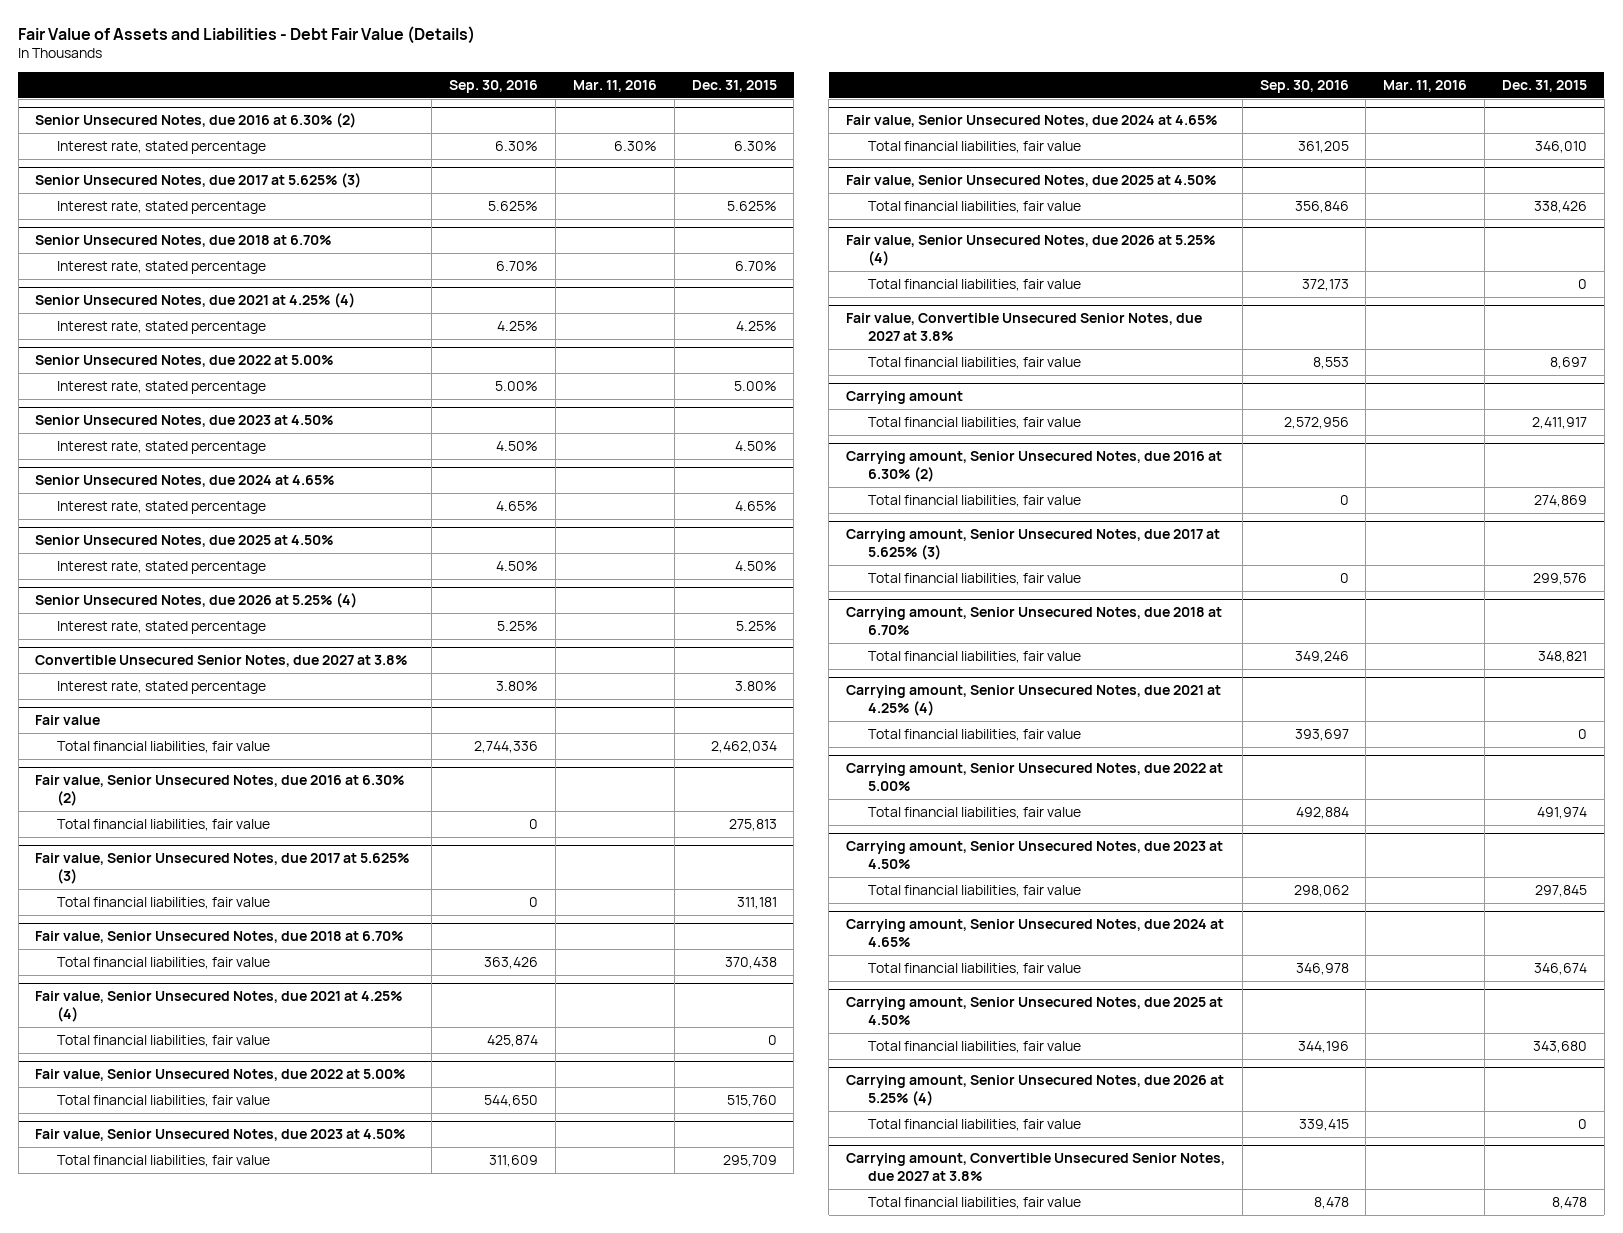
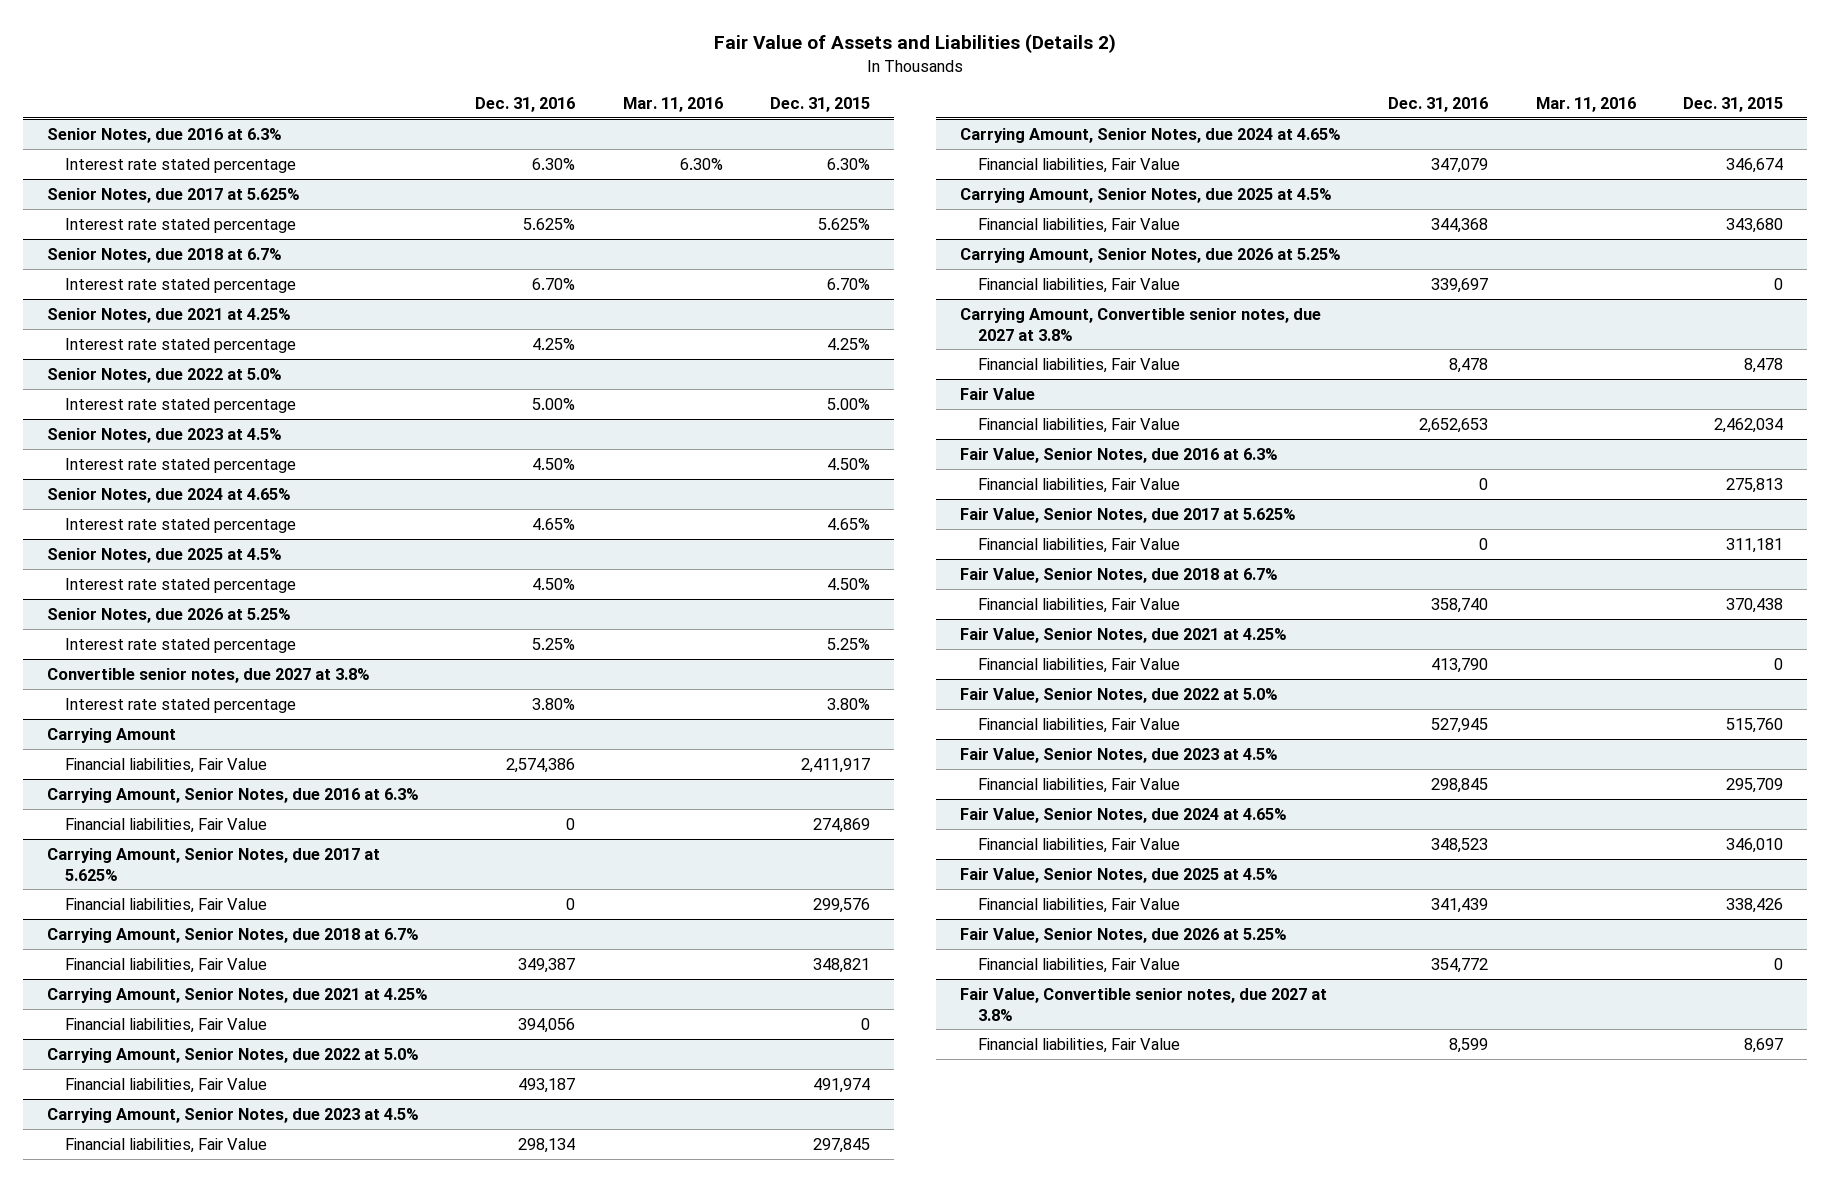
- Fair Value of Assets and Liabilities - Debt Fair Value (Details)
+ Fair Value of Assets and Liabilities (Details 2)
- | Sep. 30, 2016 | Mar. 11, 2016 | Dec. 31, 2015
+ | Dec. 31, 2016 | Mar. 11, 2016 | Dec. 31, 2015
- Senior Unsecured Notes, due 2016 at 6.30% (2)
- Interest rate, stated percentage | 6.30% | 6.30% | 6.30%
- Senior Unsecured Notes, due 2017 at 5.625% (3)
- Interest rate, stated percentage | 5.625% | | 5.625%
- Senior Unsecured Notes, due 2018 at 6.70%
- Interest rate, stated percentage | 6.70% | | 6.70%
- Senior Unsecured Notes, due 2021 at 4.25% (4)
- Interest rate, stated percentage | 4.25% | | 4.25%
- Senior Unsecured Notes, due 2022 at 5.00%
- Interest rate, stated percentage | 5.00% | | 5.00%
- Senior Unsecured Notes, due 2023 at 4.50%
- Interest rate, stated percentage | 4.50% | | 4.50%
- Senior Unsecured Notes, due 2024 at 4.65%
- Interest rate, stated percentage | 4.65% | | 4.65%
- Senior Unsecured Notes, due 2025 at 4.50%
- Interest rate, stated percentage | 4.50% | | 4.50%
- Senior Unsecured Notes, due 2026 at 5.25% (4)
- Interest rate, stated percentage | 5.25% | | 5.25%
- Convertible Unsecured Senior Notes, due 2027 at 3.8%
- Interest rate, stated percentage | 3.80% | | 3.80%
- Fair value
- Total financial liabilities, fair value | 2,744,336 | | 2,462,034
- Fair value, Senior Unsecured Notes, due 2016 at 6.30% (2)
- Total financial liabilities, fair value | 0 | | 275,813
- Fair value, Senior Unsecured Notes, due 2017 at 5.625% (3)
- Total financial liabilities, fair value | 0 | | 311,181
- Fair value, Senior Unsecured Notes, due 2018 at 6.70%
- Total financial liabilities, fair value | 363,426 | | 370,438
- Fair value, Senior Unsecured Notes, due 2021 at 4.25% (4)
- Total financial liabilities, fair value | 425,874 | | 0
- Fair value, Senior Unsecured Notes, due 2022 at 5.00%
- Total financial liabilities, fair value | 544,650 | | 515,760
- Fair value, Senior Unsecured Notes, due 2023 at 4.50%
- Total financial liabilities, fair value | 311,609 | | 295,709
- Fair value, Senior Unsecured Notes, due 2024 at 4.65%
- Total financial liabilities, fair value | 361,205 | | 346,010
- Fair value, Senior Unsecured Notes, due 2025 at 4.50%
- Total financial liabilities, fair value | 356,846 | | 338,426
- Fair value, Senior Unsecured Notes, due 2026 at 5.25% (4)
- Total financial liabilities, fair value | 372,173 | | 0
- Fair value, Convertible Unsecured Senior Notes, due 2027 at 3.8%
- Total financial liabilities, fair value | 8,553 | | 8,697
- Carrying amount
- Total financial liabilities, fair value | 2,572,956 | | 2,411,917
- Carrying amount, Senior Unsecured Notes, due 2016 at 6.30% (2)
- Total financial liabilities, fair value | 0 | | 274,869
- Carrying amount, Senior Unsecured Notes, due 2017 at 5.625% (3)
- Total financial liabilities, fair value | 0 | | 299,576
- Carrying amount, Senior Unsecured Notes, due 2018 at 6.70%
- Total financial liabilities, fair value | 349,246 | | 348,821
- Carrying amount, Senior Unsecured Notes, due 2021 at 4.25% (4)
- Total financial liabilities, fair value | 393,697 | | 0
- Carrying amount, Senior Unsecured Notes, due 2022 at 5.00%
- Total financial liabilities, fair value | 492,884 | | 491,974
- Carrying amount, Senior Unsecured Notes, due 2023 at 4.50%
- Total financial liabilities, fair value | 298,062 | | 297,845
- Carrying amount, Senior Unsecured Notes, due 2024 at 4.65%
- Total financial liabilities, fair value | 346,978 | | 346,674
- Carrying amount, Senior Unsecured Notes, due 2025 at 4.50%
- Total financial liabilities, fair value | 344,196 | | 343,680
- Carrying amount, Senior Unsecured Notes, due 2026 at 5.25% (4)
- Total financial liabilities, fair value | 339,415 | | 0
- Carrying amount, Convertible Unsecured Senior Notes, due 2027 at 3.8%
- Total financial liabilities, fair value | 8,478 | | 8,478
+ Senior Notes, due 2016 at 6.3%
+ Interest rate stated percentage | 6.30% | 6.30% | 6.30%
+ Senior Notes, due 2017 at 5.625%
+ Interest rate stated percentage | 5.625% | | 5.625%
+ Senior Notes, due 2018 at 6.7%
+ Interest rate stated percentage | 6.70% | | 6.70%
+ Senior Notes, due 2021 at 4.25%
+ Interest rate stated percentage | 4.25% | | 4.25%
+ Senior Notes, due 2022 at 5.0%
+ Interest rate stated percentage | 5.00% | | 5.00%
+ Senior Notes, due 2023 at 4.5%
+ Interest rate stated percentage | 4.50% | | 4.50%
+ Senior Notes, due 2024 at 4.65%
+ Interest rate stated percentage | 4.65% | | 4.65%
+ Senior Notes, due 2025 at 4.5%
+ Interest rate stated percentage | 4.50% | | 4.50%
+ Senior Notes, due 2026 at 5.25%
+ Interest rate stated percentage | 5.25% | | 5.25%
+ Convertible senior notes, due 2027 at 3.8%
+ Interest rate stated percentage | 3.80% | | 3.80%
+ Carrying Amount
+ Financial liabilities, Fair Value | 2,574,386 | | 2,411,917
+ Carrying Amount, Senior Notes, due 2016 at 6.3%
+ Financial liabilities, Fair Value | 0 | | 274,869
+ Carrying Amount, Senior Notes, due 2017 at 5.625%
+ Financial liabilities, Fair Value | 0 | | 299,576
+ Carrying Amount, Senior Notes, due 2018 at 6.7%
+ Financial liabilities, Fair Value | 349,387 | | 348,821
+ Carrying Amount, Senior Notes, due 2021 at 4.25%
+ Financial liabilities, Fair Value | 394,056 | | 0
+ Carrying Amount, Senior Notes, due 2022 at 5.0%
+ Financial liabilities, Fair Value | 493,187 | | 491,974
+ Carrying Amount, Senior Notes, due 2023 at 4.5%
+ Financial liabilities, Fair Value | 298,134 | | 297,845
+ Carrying Amount, Senior Notes, due 2024 at 4.65%
+ Financial liabilities, Fair Value | 347,079 | | 346,674
+ Carrying Amount, Senior Notes, due 2025 at 4.5%
+ Financial liabilities, Fair Value | 344,368 | | 343,680
+ Carrying Amount, Senior Notes, due 2026 at 5.25%
+ Financial liabilities, Fair Value | 339,697 | | 0
+ Carrying Amount, Convertible senior notes, due 2027 at 3.8%
+ Financial liabilities, Fair Value | 8,478 | | 8,478
+ Fair Value
+ Financial liabilities, Fair Value | 2,652,653 | | 2,462,034
+ Fair Value, Senior Notes, due 2016 at 6.3%
+ Financial liabilities, Fair Value | 0 | | 275,813
+ Fair Value, Senior Notes, due 2017 at 5.625%
+ Financial liabilities, Fair Value | 0 | | 311,181
+ Fair Value, Senior Notes, due 2018 at 6.7%
+ Financial liabilities, Fair Value | 358,740 | | 370,438
+ Fair Value, Senior Notes, due 2021 at 4.25%
+ Financial liabilities, Fair Value | 413,790 | | 0
+ Fair Value, Senior Notes, due 2022 at 5.0%
+ Financial liabilities, Fair Value | 527,945 | | 515,760
+ Fair Value, Senior Notes, due 2023 at 4.5%
+ Financial liabilities, Fair Value | 298,845 | | 295,709
+ Fair Value, Senior Notes, due 2024 at 4.65%
+ Financial liabilities, Fair Value | 348,523 | | 346,010
+ Fair Value, Senior Notes, due 2025 at 4.5%
+ Financial liabilities, Fair Value | 341,439 | | 338,426
+ Fair Value, Senior Notes, due 2026 at 5.25%
+ Financial liabilities, Fair Value | 354,772 | | 0
+ Fair Value, Convertible senior notes, due 2027 at 3.8%
+ Financial liabilities, Fair Value | 8,599 | | 8,697

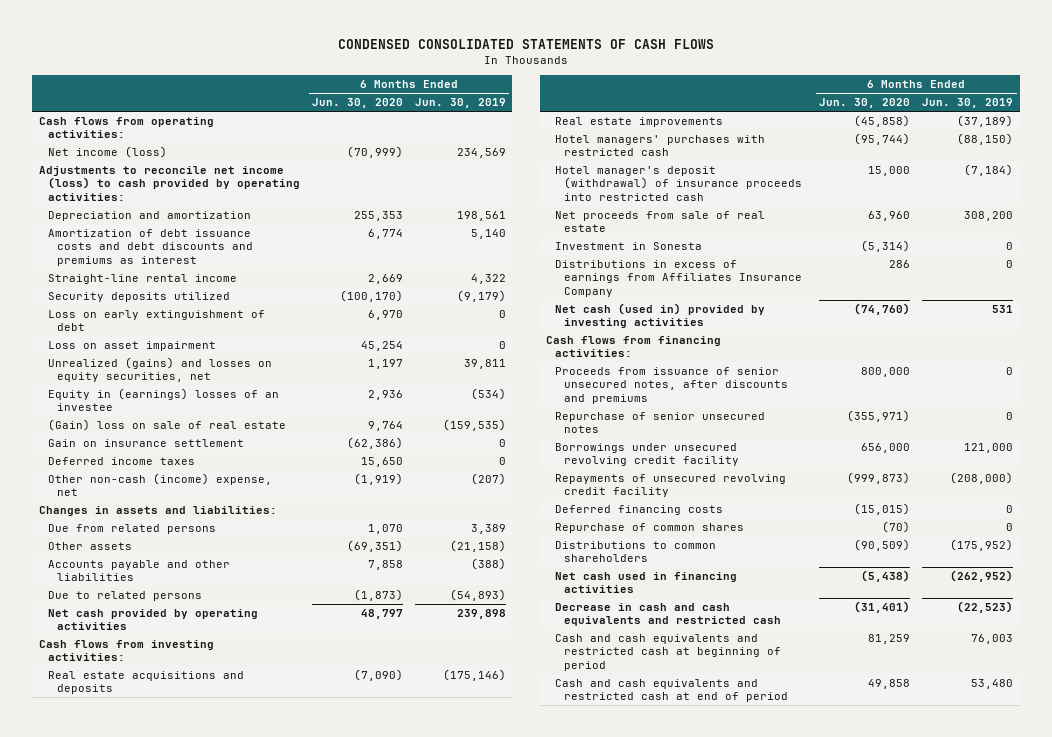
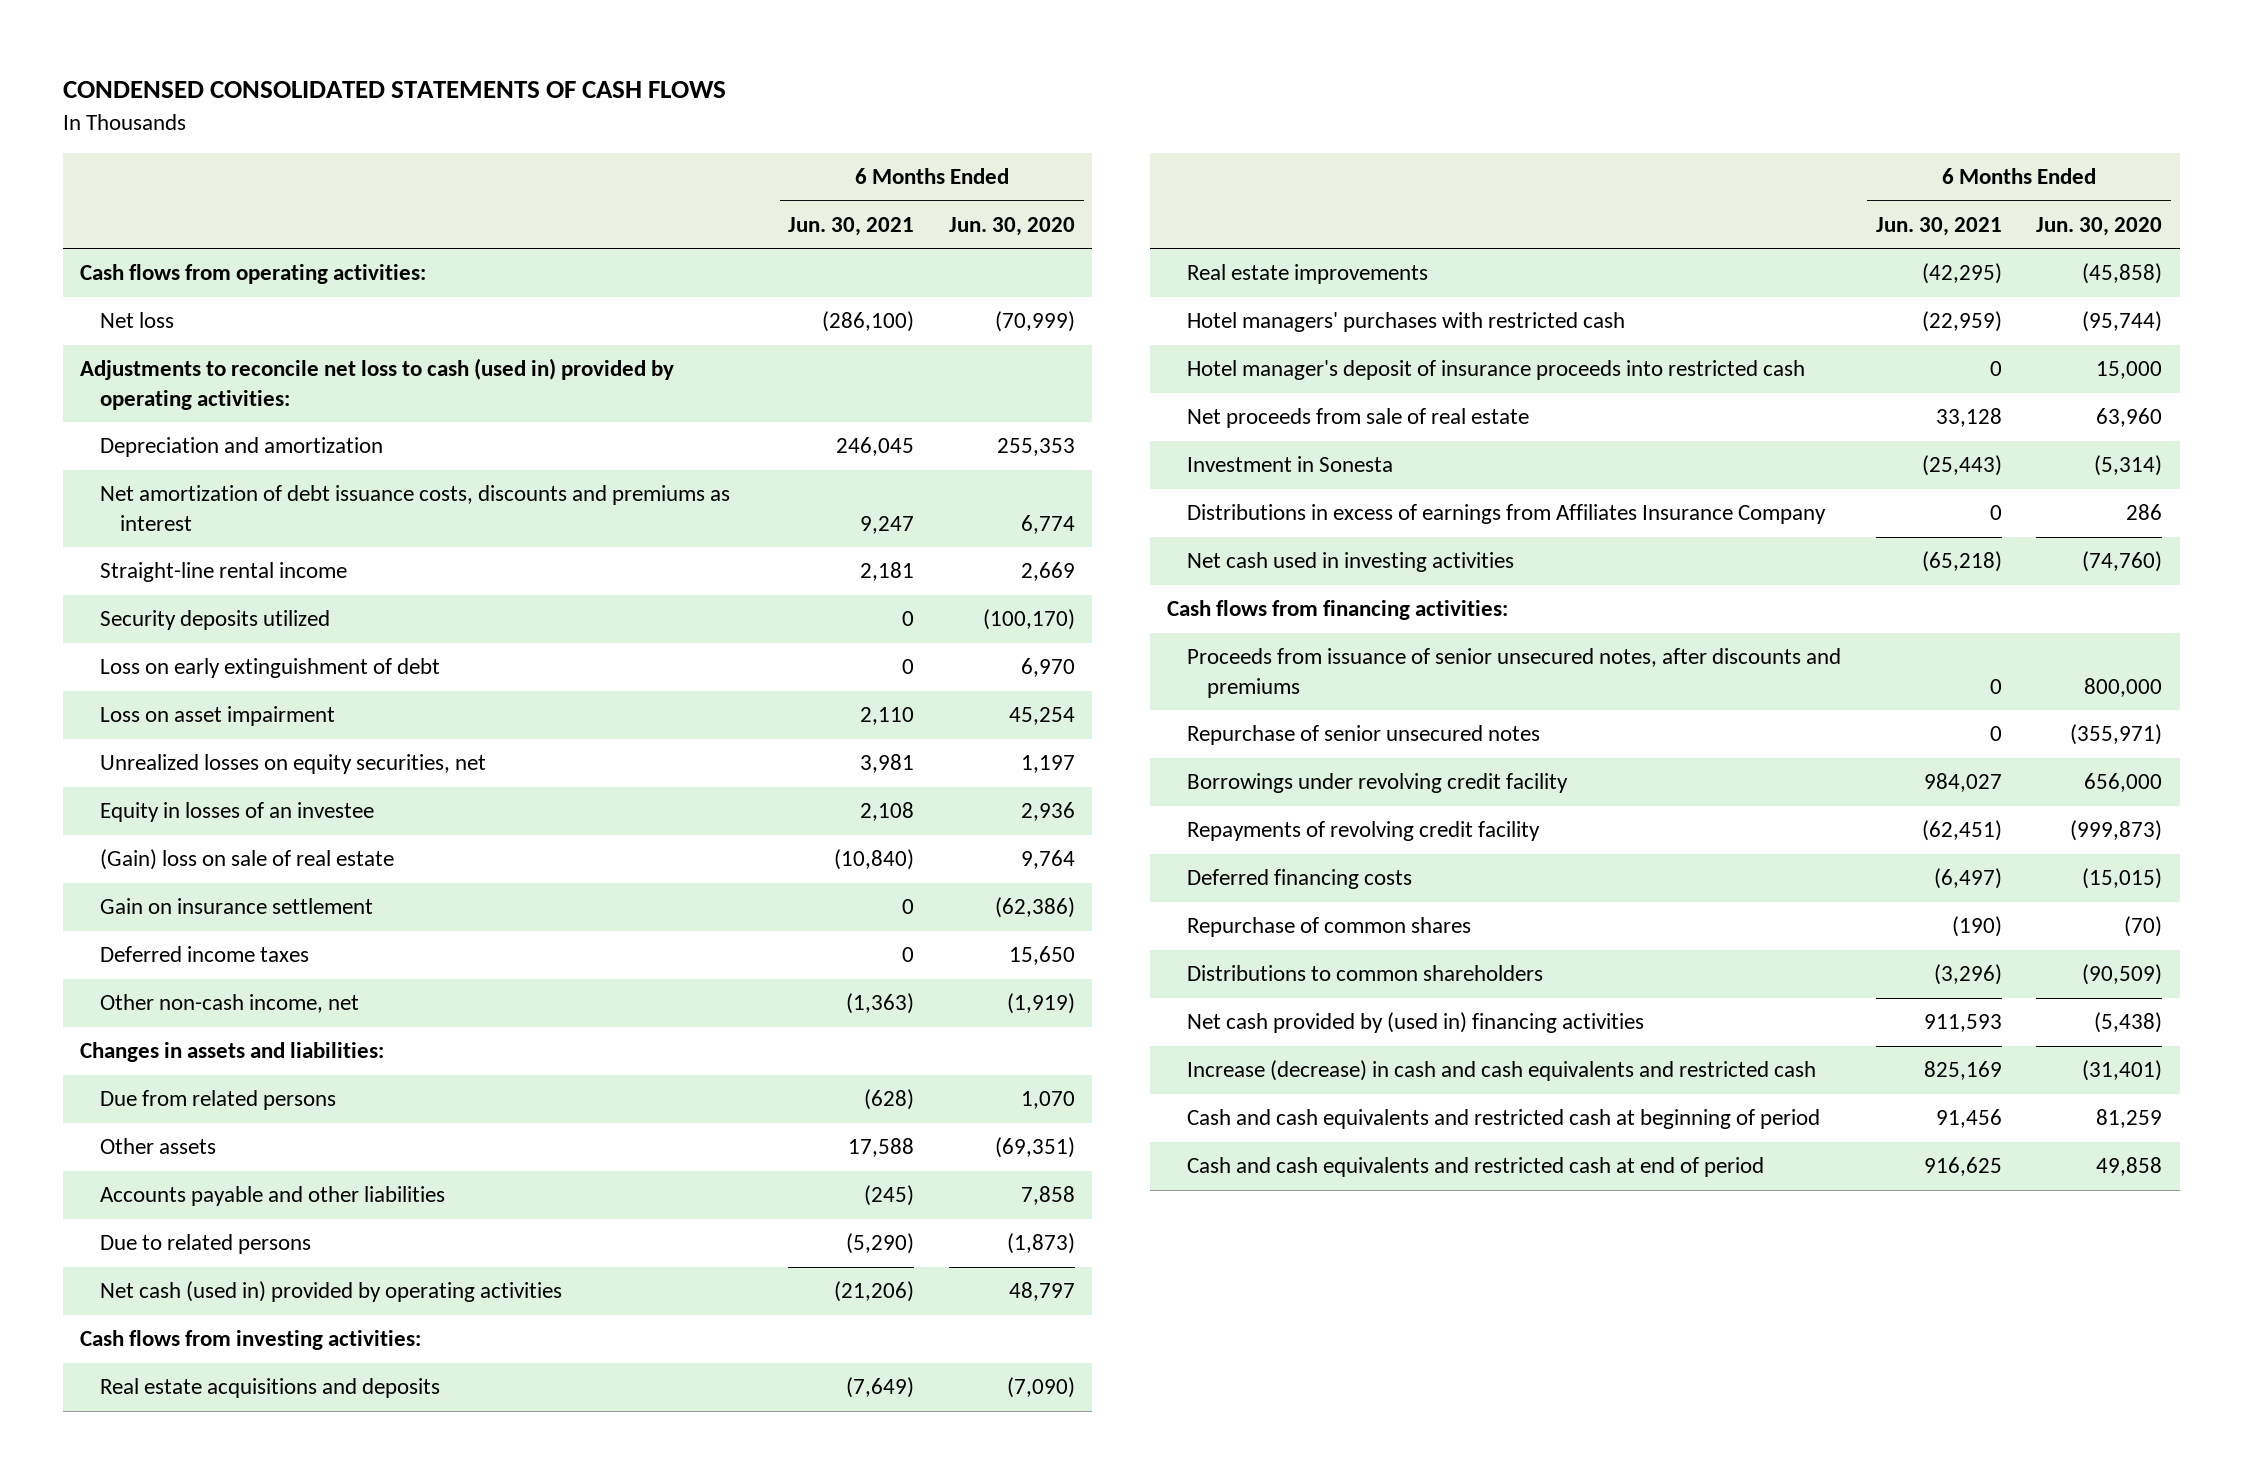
- | 6 Months Ended Jun. 30, 2020 | 6 Months Ended Jun. 30, 2019
+ | 6 Months Ended Jun. 30, 2021 | 6 Months Ended Jun. 30, 2020
- Net income (loss) | (70,999) | 234,569
- Adjustments to reconcile net income (loss) to cash provided by operating activities:
+ Net loss | (286,100) | (70,999)
+ Adjustments to reconcile net loss to cash (used in) provided by operating activities:
- Amortization of debt issuance costs and debt discounts and premiums as interest | 6,774 | 5,140
+ Net amortization of debt issuance costs, discounts and premiums as interest | 9,247 | 6,774
- Unrealized (gains) and losses on equity securities, net | 1,197 | 39,811
- Equity in (earnings) losses of an investee | 2,936 | (534)
+ Unrealized losses on equity securities, net | 3,981 | 1,197
+ Equity in losses of an investee | 2,108 | 2,936
- Other non-cash (income) expense, net | (1,919) | (207)
+ Other non-cash income, net | (1,363) | (1,919)
- Net cash provided by operating activities | 48,797 | 239,898
+ Net cash (used in) provided by operating activities | (21,206) | 48,797
- Hotel manager's deposit (withdrawal) of insurance proceeds into restricted cash | 15,000 | (7,184)
+ Hotel manager's deposit of insurance proceeds into restricted cash | 0 | 15,000
- Net cash (used in) provided by investing activities | (74,760) | 531
+ Net cash used in investing activities | (65,218) | (74,760)
- Borrowings under unsecured revolving credit facility | 656,000 | 121,000
- Repayments of unsecured revolving credit facility | (999,873) | (208,000)
+ Borrowings under revolving credit facility | 984,027 | 656,000
+ Repayments of revolving credit facility | (62,451) | (999,873)
- Net cash used in financing activities | (5,438) | (262,952)
- Decrease in cash and cash equivalents and restricted cash | (31,401) | (22,523)
+ Net cash provided by (used in) financing activities | 911,593 | (5,438)
+ Increase (decrease) in cash and cash equivalents and restricted cash | 825,169 | (31,401)

